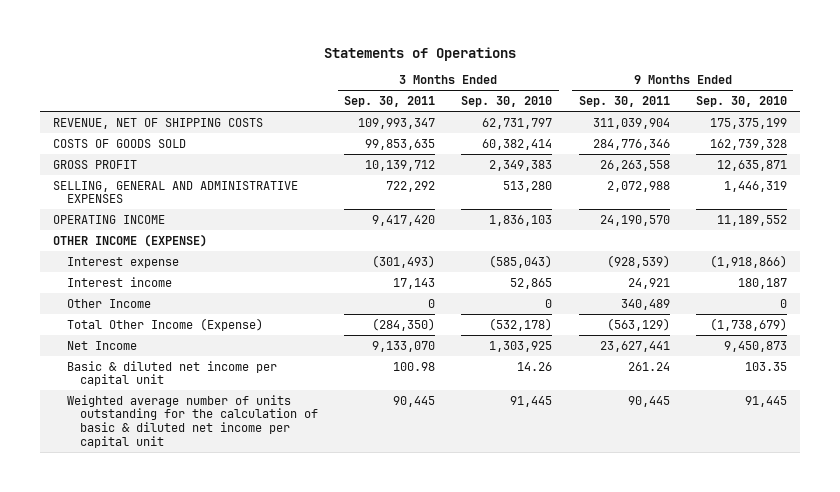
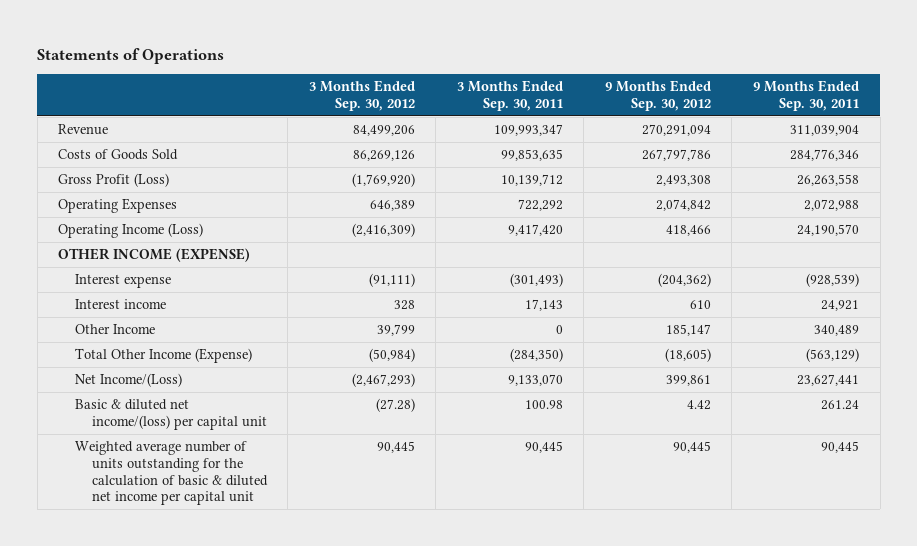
- | 3 Months Ended Sep. 30, 2011 | 3 Months Ended Sep. 30, 2010 | 9 Months Ended Sep. 30, 2011 | 9 Months Ended Sep. 30, 2010
+ | 3 Months Ended Sep. 30, 2012 | 3 Months Ended Sep. 30, 2011 | 9 Months Ended Sep. 30, 2012 | 9 Months Ended Sep. 30, 2011
- REVENUE, NET OF SHIPPING COSTS | 109,993,347 | 62,731,797 | 311,039,904 | 175,375,199
- COSTS OF GOODS SOLD | 99,853,635 | 60,382,414 | 284,776,346 | 162,739,328
- GROSS PROFIT | 10,139,712 | 2,349,383 | 26,263,558 | 12,635,871
- SELLING, GENERAL AND ADMINISTRATIVE EXPENSES | 722,292 | 513,280 | 2,072,988 | 1,446,319
- OPERATING INCOME | 9,417,420 | 1,836,103 | 24,190,570 | 11,189,552
+ Revenue | 84,499,206 | 109,993,347 | 270,291,094 | 311,039,904
+ Costs of Goods Sold | 86,269,126 | 99,853,635 | 267,797,786 | 284,776,346
+ Gross Profit (Loss) | (1,769,920) | 10,139,712 | 2,493,308 | 26,263,558
+ Operating Expenses | 646,389 | 722,292 | 2,074,842 | 2,072,988
+ Operating Income (Loss) | (2,416,309) | 9,417,420 | 418,466 | 24,190,570
- Net Income | 9,133,070 | 1,303,925 | 23,627,441 | 9,450,873
- Basic & diluted net income per capital unit | 100.98 | 14.26 | 261.24 | 103.35
+ Net Income/(Loss) | (2,467,293) | 9,133,070 | 399,861 | 23,627,441
+ Basic & diluted net income/(loss) per capital unit | (27.28) | 100.98 | 4.42 | 261.24

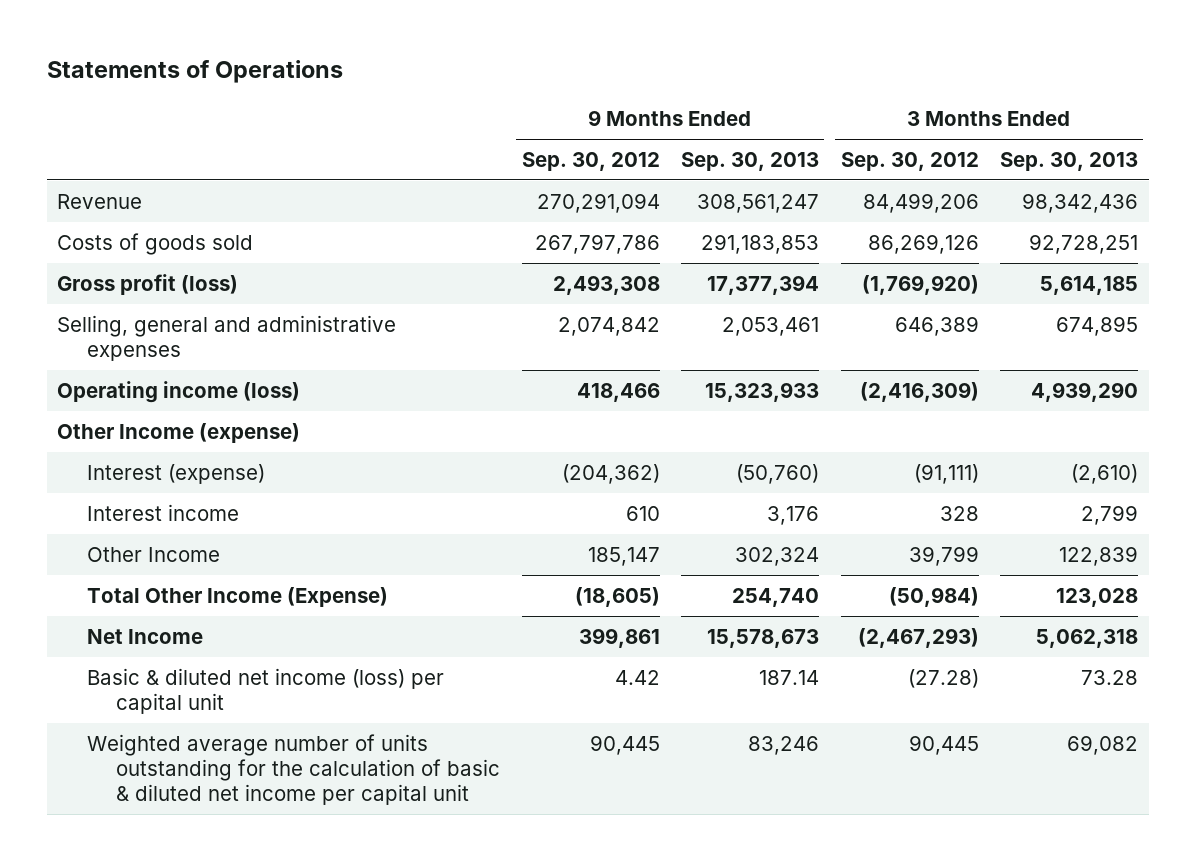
- | 3 Months Ended Sep. 30, 2012 | 3 Months Ended Sep. 30, 2011 | 9 Months Ended Sep. 30, 2012 | 9 Months Ended Sep. 30, 2011
+ | 9 Months Ended Sep. 30, 2012 | 9 Months Ended Sep. 30, 2013 | 3 Months Ended Sep. 30, 2012 | 3 Months Ended Sep. 30, 2013
- Costs of Goods Sold | 86,269,126 | 99,853,635 | 267,797,786 | 284,776,346
- Gross Profit (Loss) | (1,769,920) | 10,139,712 | 2,493,308 | 26,263,558
- Operating Expenses | 646,389 | 722,292 | 2,074,842 | 2,072,988
- Operating Income (Loss) | (2,416,309) | 9,417,420 | 418,466 | 24,190,570
- OTHER INCOME (EXPENSE)
- Interest expense | (91,111) | (301,493) | (204,362) | (928,539)
+ Costs of goods sold | 267,797,786 | 291,183,853 | 86,269,126 | 92,728,251
+ Gross profit (loss) | 2,493,308 | 17,377,394 | (1,769,920) | 5,614,185
+ Selling, general and administrative expenses | 2,074,842 | 2,053,461 | 646,389 | 674,895
+ Operating income (loss) | 418,466 | 15,323,933 | (2,416,309) | 4,939,290
+ Other Income (expense)
+ Interest (expense) | (204,362) | (50,760) | (91,111) | (2,610)
- Net Income/(Loss) | (2,467,293) | 9,133,070 | 399,861 | 23,627,441
- Basic & diluted net income/(loss) per capital unit | (27.28) | 100.98 | 4.42 | 261.24
+ Net Income | 399,861 | 15,578,673 | (2,467,293) | 5,062,318
+ Basic & diluted net income (loss) per capital unit | 4.42 | 187.14 | (27.28) | 73.28

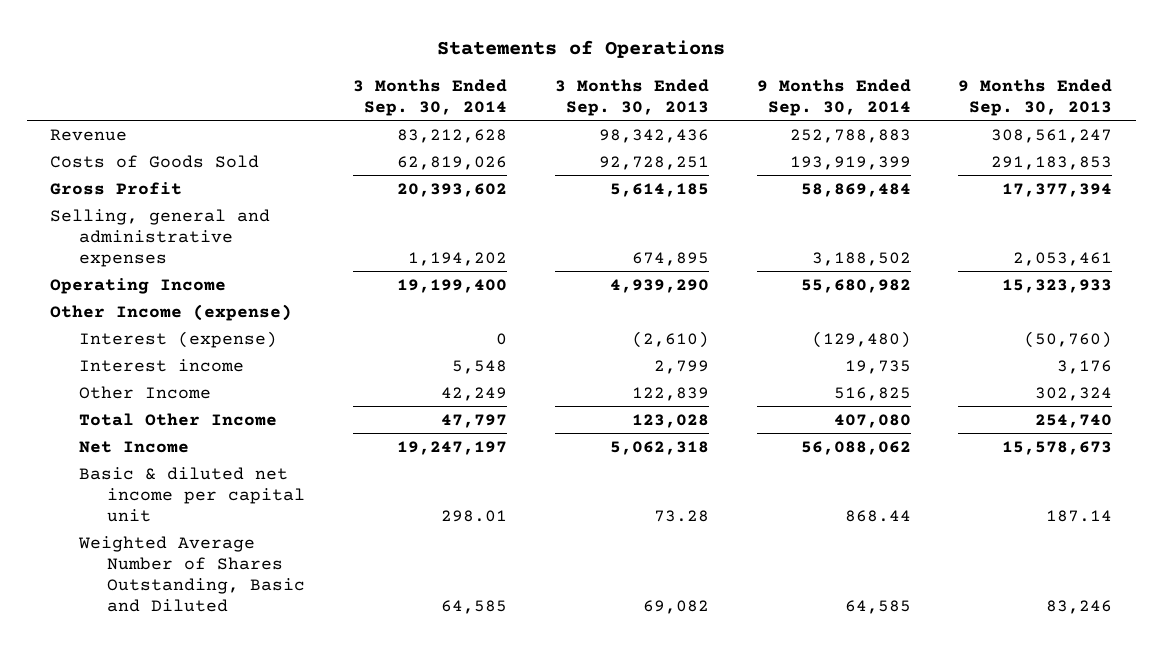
- | 9 Months Ended Sep. 30, 2012 | 9 Months Ended Sep. 30, 2013 | 3 Months Ended Sep. 30, 2012 | 3 Months Ended Sep. 30, 2013
+ | 3 Months Ended Sep. 30, 2014 | 3 Months Ended Sep. 30, 2013 | 9 Months Ended Sep. 30, 2014 | 9 Months Ended Sep. 30, 2013
- Costs of goods sold | 267,797,786 | 291,183,853 | 86,269,126 | 92,728,251
- Gross profit (loss) | 2,493,308 | 17,377,394 | (1,769,920) | 5,614,185
+ Costs of Goods Sold | 62,819,026 | 92,728,251 | 193,919,399 | 291,183,853
+ Gross Profit | 20,393,602 | 5,614,185 | 58,869,484 | 17,377,394
- Operating income (loss) | 418,466 | 15,323,933 | (2,416,309) | 4,939,290
+ Operating Income | 19,199,400 | 4,939,290 | 55,680,982 | 15,323,933
- Total Other Income (Expense) | (18,605) | 254,740 | (50,984) | 123,028
+ Total Other Income | 47,797 | 123,028 | 407,080 | 254,740
- Basic & diluted net income (loss) per capital unit | 4.42 | 187.14 | (27.28) | 73.28
- Weighted average number of units outstanding for the calculation of basic & diluted net income per capital unit | 90,445 | 83,246 | 90,445 | 69,082
+ Basic & diluted net income per capital unit | 298.01 | 73.28 | 868.44 | 187.14
+ Weighted Average Number of Shares Outstanding, Basic and Diluted | 64,585 | 69,082 | 64,585 | 83,246

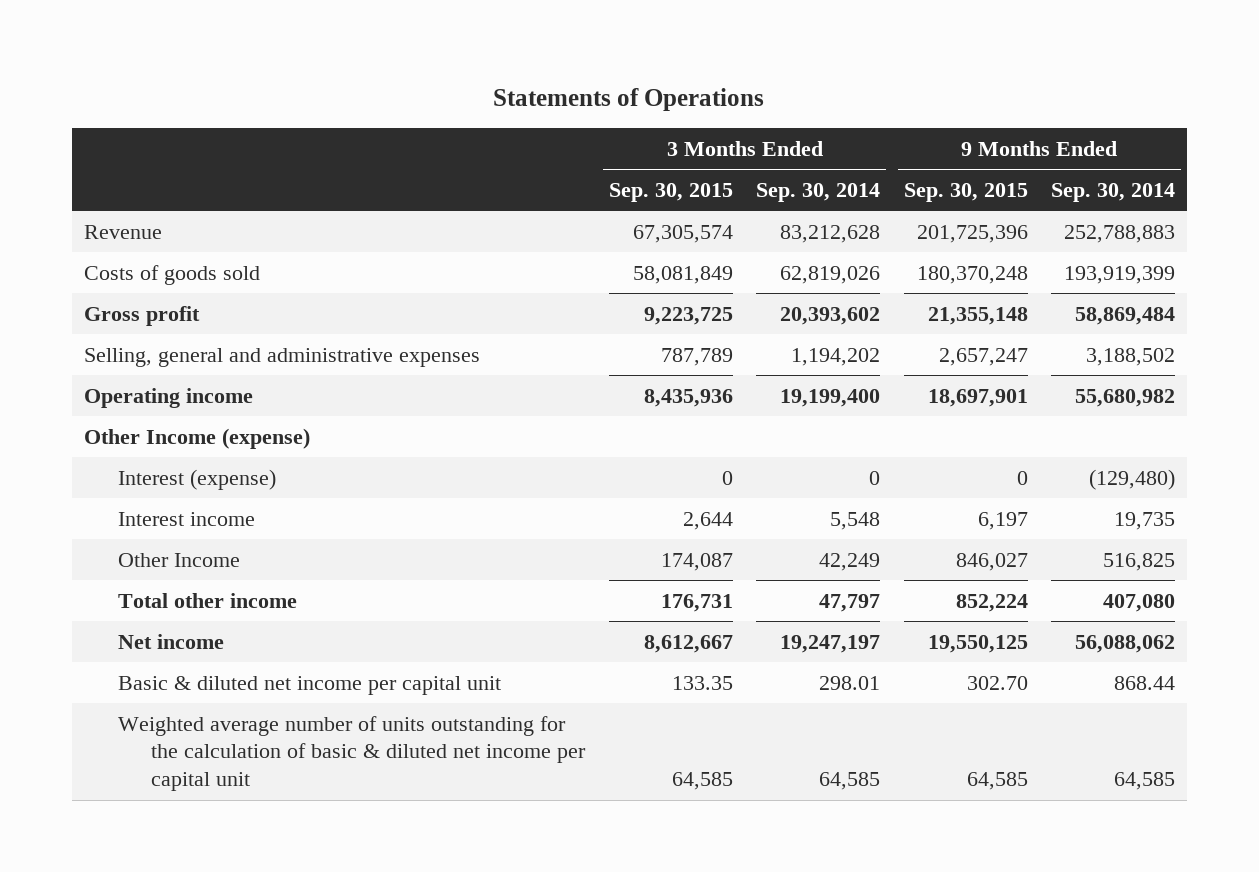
- | 3 Months Ended Sep. 30, 2014 | 3 Months Ended Sep. 30, 2013 | 9 Months Ended Sep. 30, 2014 | 9 Months Ended Sep. 30, 2013
+ | 3 Months Ended Sep. 30, 2015 | 3 Months Ended Sep. 30, 2014 | 9 Months Ended Sep. 30, 2015 | 9 Months Ended Sep. 30, 2014
- Costs of Goods Sold | 62,819,026 | 92,728,251 | 193,919,399 | 291,183,853
- Gross Profit | 20,393,602 | 5,614,185 | 58,869,484 | 17,377,394
+ Costs of goods sold | 58,081,849 | 62,819,026 | 180,370,248 | 193,919,399
+ Gross profit | 9,223,725 | 20,393,602 | 21,355,148 | 58,869,484
- Operating Income | 19,199,400 | 4,939,290 | 55,680,982 | 15,323,933
+ Operating income | 8,435,936 | 19,199,400 | 18,697,901 | 55,680,982
- Total Other Income | 47,797 | 123,028 | 407,080 | 254,740
- Net Income | 19,247,197 | 5,062,318 | 56,088,062 | 15,578,673
+ Total other income | 176,731 | 47,797 | 852,224 | 407,080
+ Net income | 8,612,667 | 19,247,197 | 19,550,125 | 56,088,062
- Weighted Average Number of Shares Outstanding, Basic and Diluted | 64,585 | 69,082 | 64,585 | 83,246
+ Weighted average number of units outstanding for the calculation of basic & diluted net income per capital unit | 64,585 | 64,585 | 64,585 | 64,585

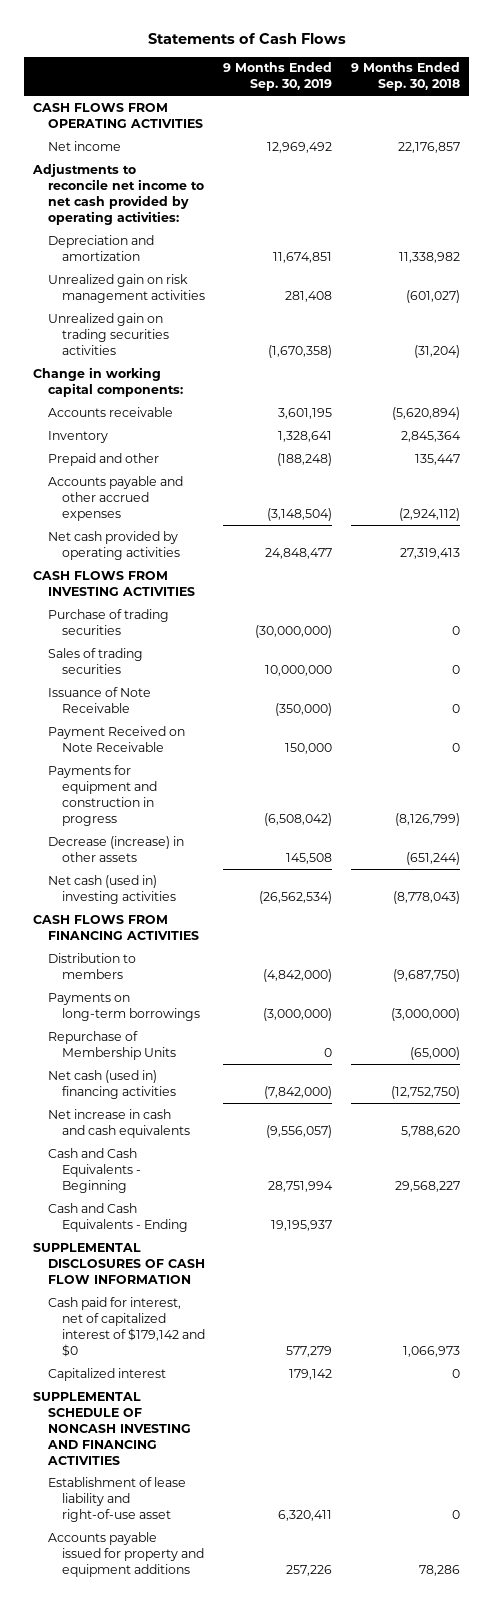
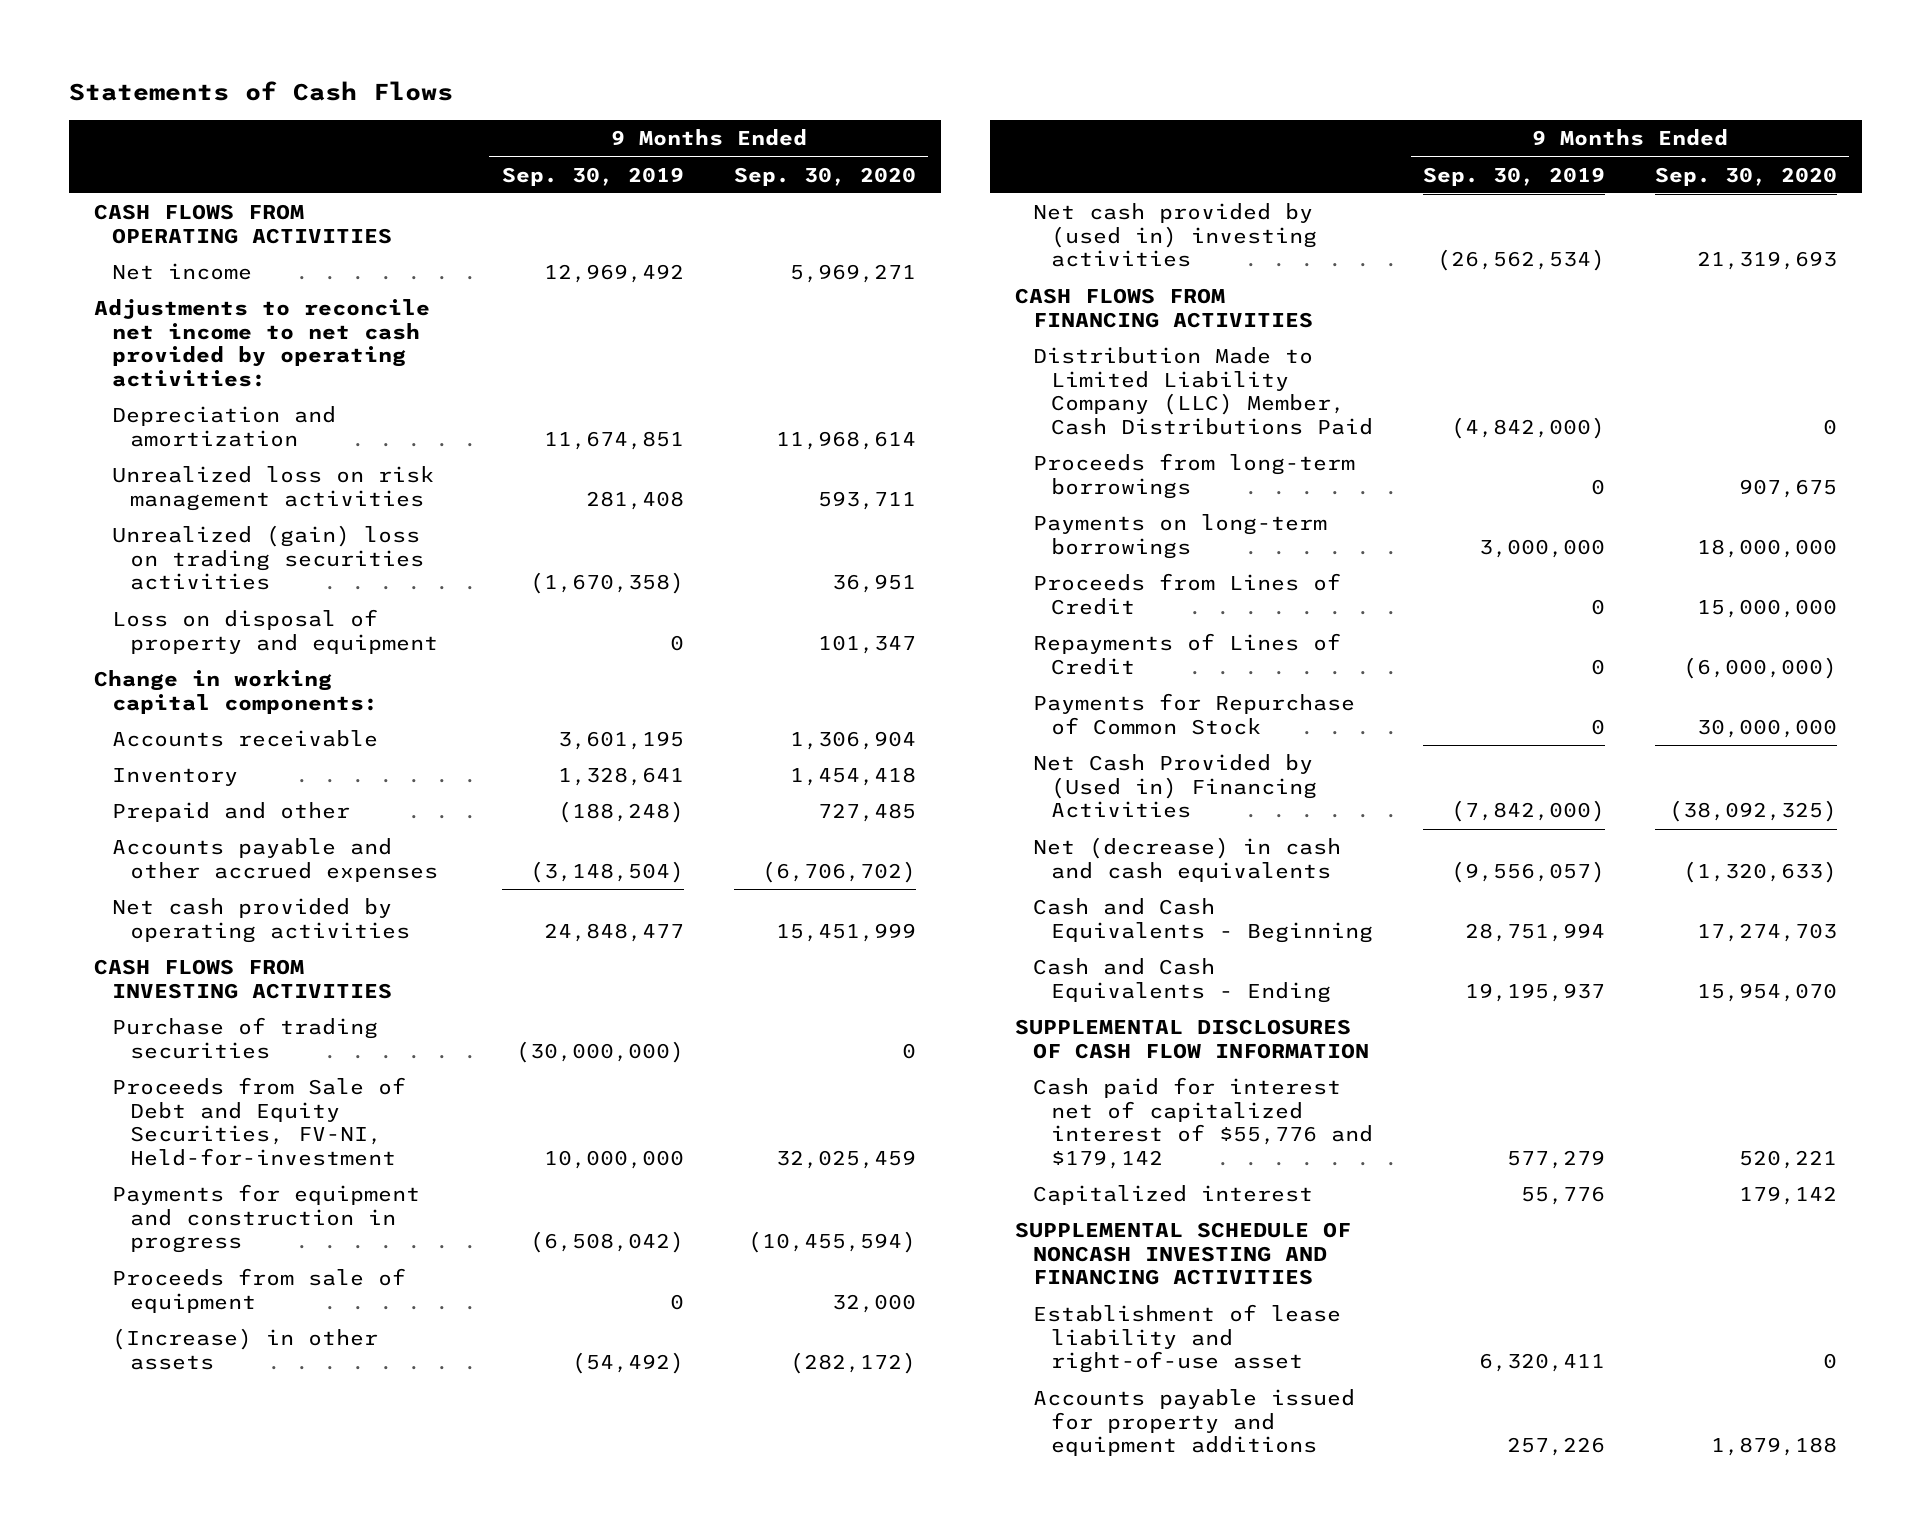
- | 9 Months Ended Sep. 30, 2019 | 9 Months Ended Sep. 30, 2018
+ | 9 Months Ended Sep. 30, 2019 | 9 Months Ended Sep. 30, 2020
- Unrealized gain on risk management activities | 281,408 | (601,027)
- Unrealized gain on trading securities activities | (1,670,358) | (31,204)
+ Unrealized loss on risk management activities | 281,408 | 593,711
+ Unrealized (gain) loss on trading securities activities | (1,670,358) | 36,951
+ Loss on disposal of property and equipment | 0 | 101,347
- Sales of trading securities | 10,000,000 | 0
- Issuance of Note Receivable | (350,000) | 0
- Payment Received on Note Receivable | 150,000 | 0
+ Proceeds from Sale of Debt and Equity Securities, FV-NI, Held-for-investment | 10,000,000 | 32,025,459
- Decrease (increase) in other assets | 145,508 | (651,244)
- Net cash (used in) investing activities | (26,562,534) | (8,778,043)
+ Proceeds from sale of equipment | 0 | 32,000
+ (Increase) in other assets | (54,492) | (282,172)
+ Net cash provided by (used in) investing activities | (26,562,534) | 21,319,693
- Distribution to members | (4,842,000) | (9,687,750)
- Payments on long-term borrowings | (3,000,000) | (3,000,000)
- Repurchase of Membership Units | 0 | (65,000)
- Net cash (used in) financing activities | (7,842,000) | (12,752,750)
- Net increase in cash and cash equivalents | (9,556,057) | 5,788,620
+ Distribution Made to Limited Liability Company (LLC) Member, Cash Distributions Paid | (4,842,000) | 0
+ Proceeds from long-term borrowings | 0 | 907,675
+ Payments on long-term borrowings | 3,000,000 | 18,000,000
+ Proceeds from Lines of Credit | 0 | 15,000,000
+ Repayments of Lines of Credit | 0 | (6,000,000)
+ Payments for Repurchase of Common Stock | 0 | 30,000,000
+ Net Cash Provided by (Used in) Financing Activities | (7,842,000) | (38,092,325)
+ Net (decrease) in cash and cash equivalents | (9,556,057) | (1,320,633)
- Cash paid for interest, net of capitalized interest of $179,142 and $0 | 577,279 | 1,066,973
- Capitalized interest | 179,142 | 0
+ Cash paid for interest net of capitalized interest of $55,776 and $179,142 | 577,279 | 520,221
+ Capitalized interest | 55,776 | 179,142

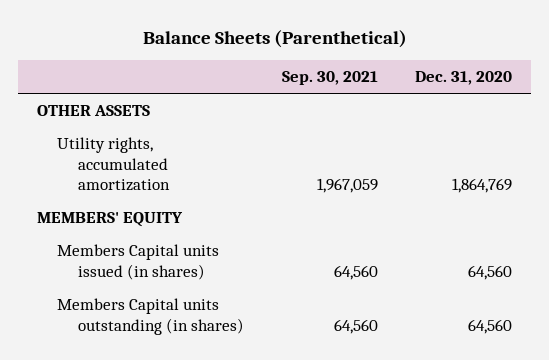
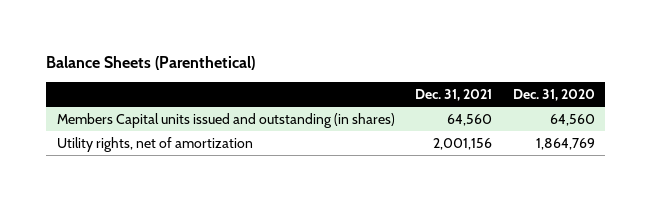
- | Sep. 30, 2021 | Dec. 31, 2020
+ | Dec. 31, 2021 | Dec. 31, 2020
- OTHER ASSETS
- Utility rights, accumulated amortization | 1,967,059 | 1,864,769
- MEMBERS' EQUITY
- Members Capital units issued (in shares) | 64,560 | 64,560
- Members Capital units outstanding (in shares) | 64,560 | 64,560
+ Members Capital units issued and outstanding (in shares) | 64,560 | 64,560
+ Utility rights, net of amortization | 2,001,156 | 1,864,769

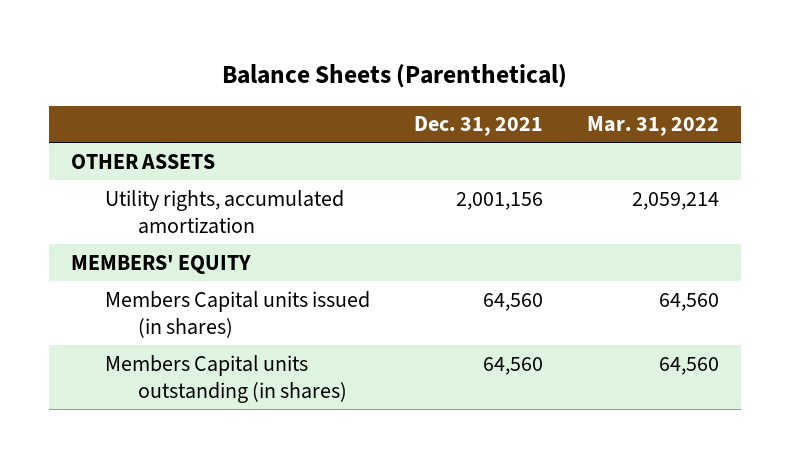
- | Dec. 31, 2021 | Dec. 31, 2020
+ | Dec. 31, 2021 | Mar. 31, 2022
- Members Capital units issued and outstanding (in shares) | 64,560 | 64,560
- Utility rights, net of amortization | 2,001,156 | 1,864,769
+ OTHER ASSETS
+ Utility rights, accumulated amortization | 2,001,156 | 2,059,214
+ MEMBERS' EQUITY
+ Members Capital units issued (in shares) | 64,560 | 64,560
+ Members Capital units outstanding (in shares) | 64,560 | 64,560

